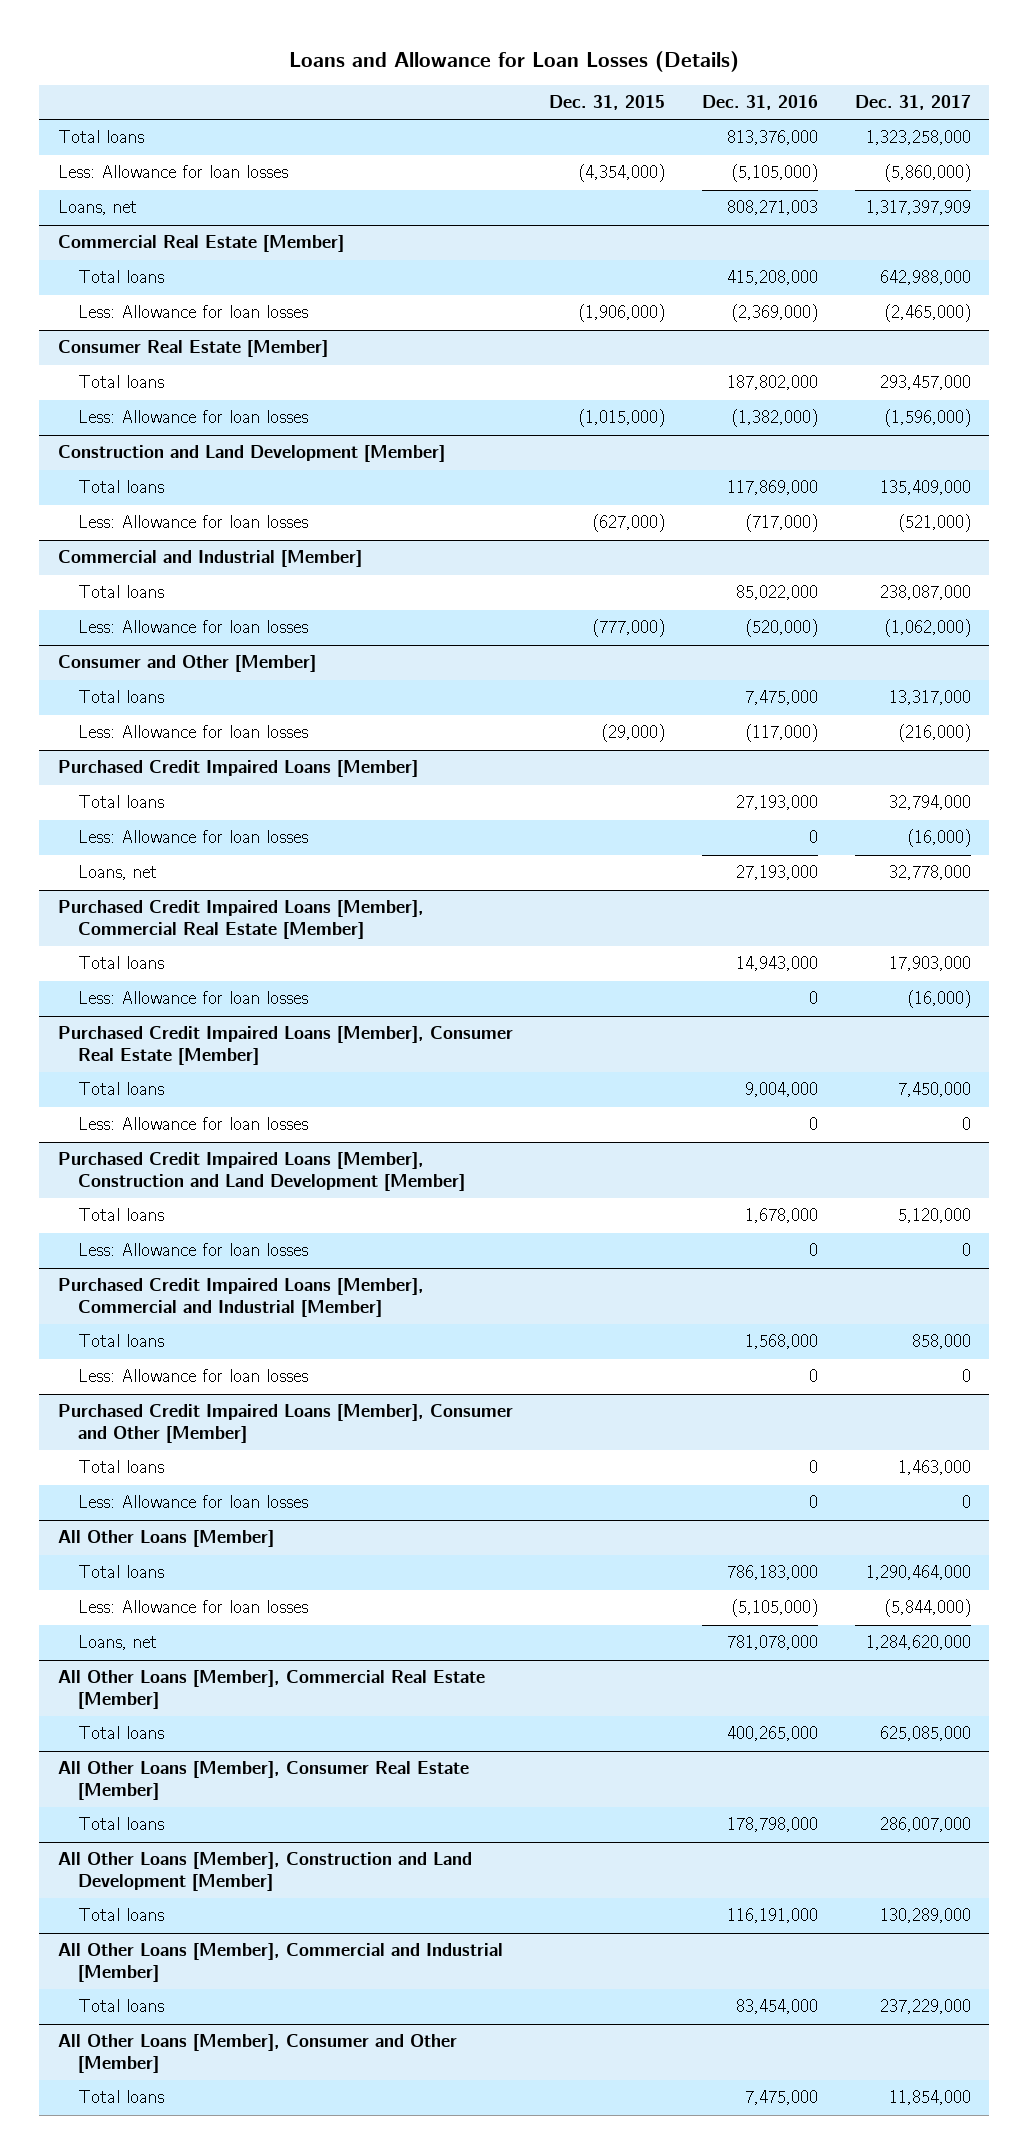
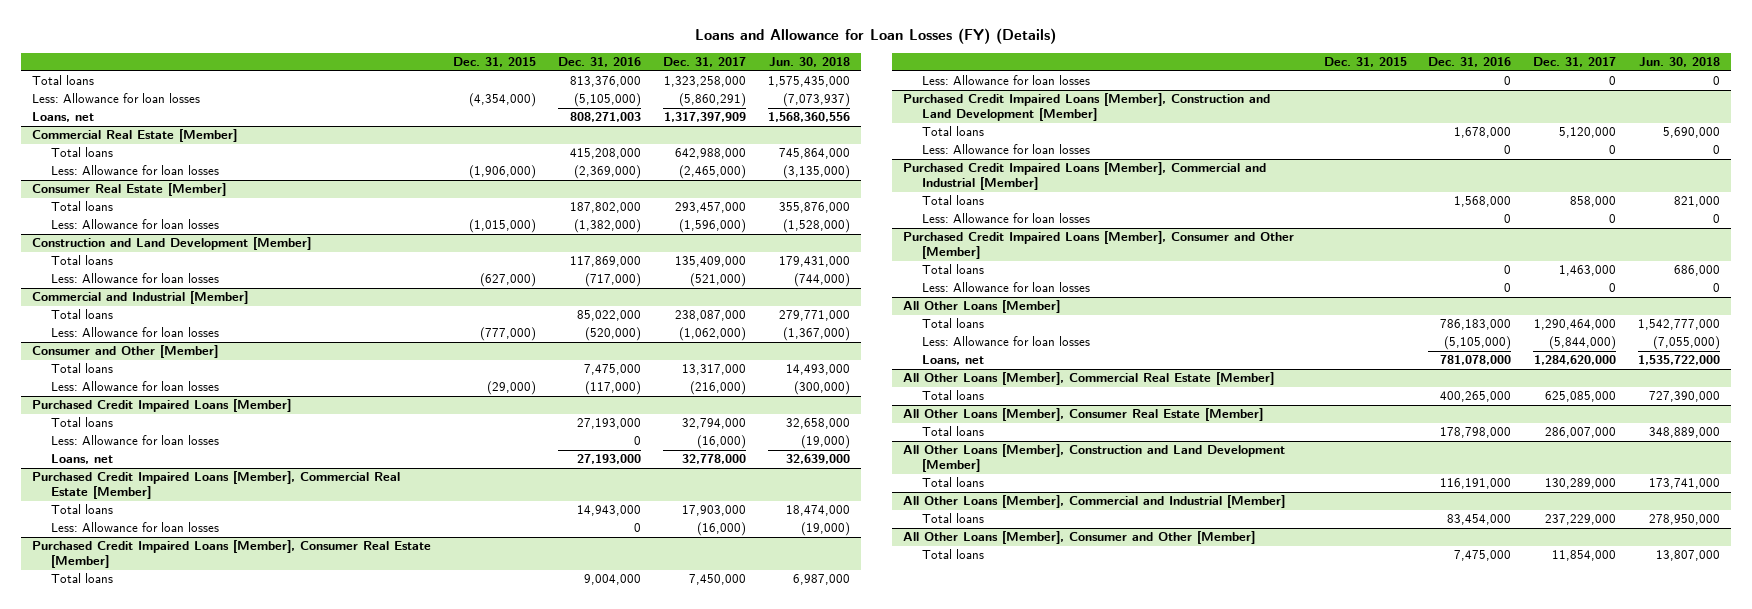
- Loans and Allowance for Loan Losses (Details)
+ Loans and Allowance for Loan Losses (FY) (Details)
- | Dec. 31, 2015 | Dec. 31, 2016 | Dec. 31, 2017
+ | Dec. 31, 2015 | Dec. 31, 2016 | Dec. 31, 2017 | Jun. 30, 2018
- Less: Allowance for loan losses | (4,354,000) | (5,105,000) | (5,860,000)
+ Less: Allowance for loan losses | (4,354,000) | (5,105,000) | (5,860,291) | (7,073,937)

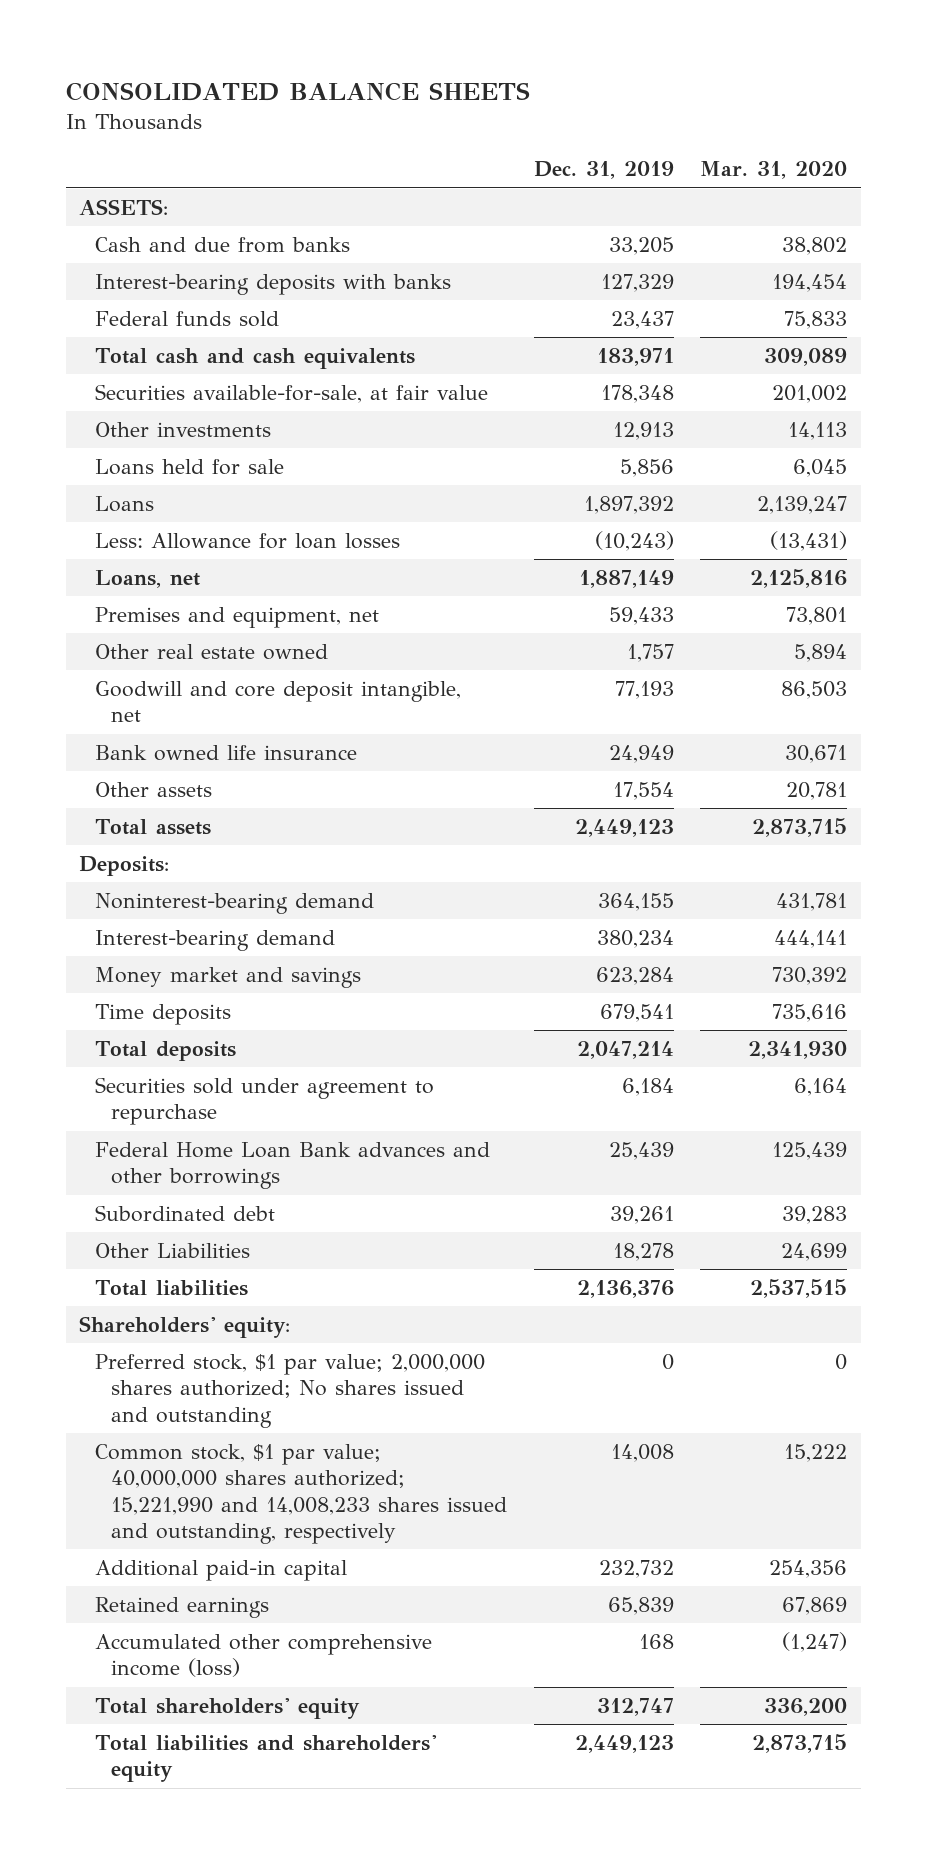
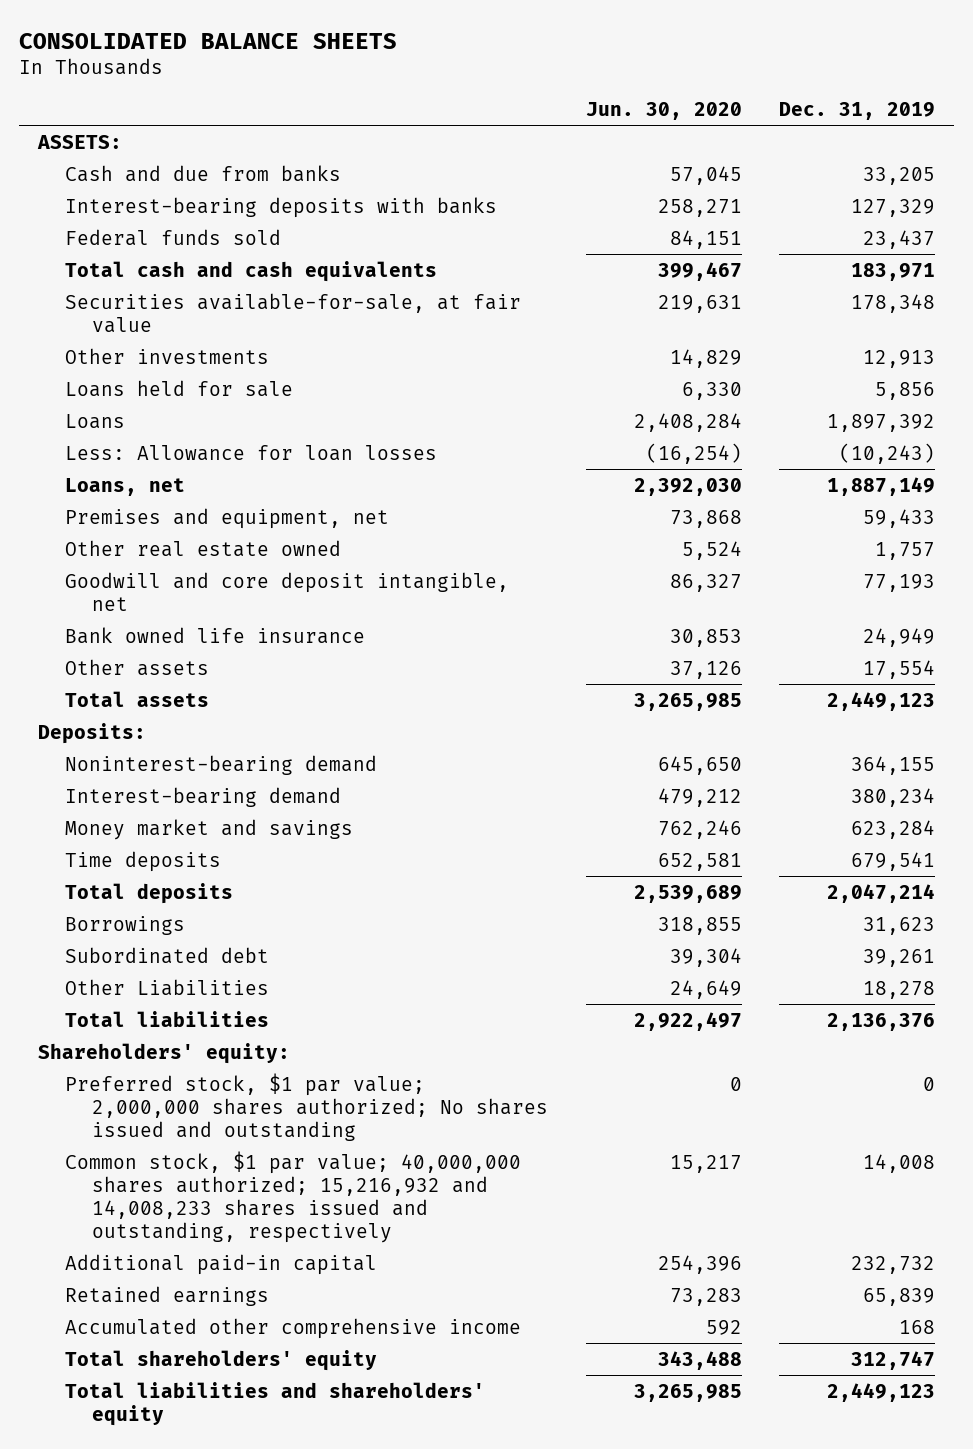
- | Dec. 31, 2019 | Mar. 31, 2020
+ | Jun. 30, 2020 | Dec. 31, 2019
- Securities sold under agreement to repurchase | 6,184 | 6,164
- Federal Home Loan Bank advances and other borrowings | 25,439 | 125,439
+ Borrowings | 318,855 | 31,623
- Common stock, $1 par value; 40,000,000 shares authorized; 15,221,990 and 14,008,233 shares issued and outstanding, respectively | 14,008 | 15,222
+ Common stock, $1 par value; 40,000,000 shares authorized; 15,216,932 and 14,008,233 shares issued and outstanding, respectively | 15,217 | 14,008
- Accumulated other comprehensive income (loss) | 168 | (1,247)
+ Accumulated other comprehensive income | 592 | 168

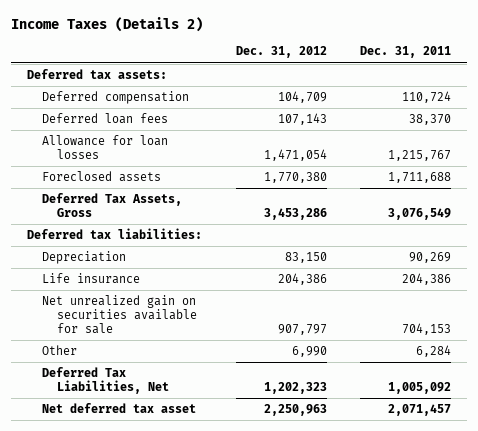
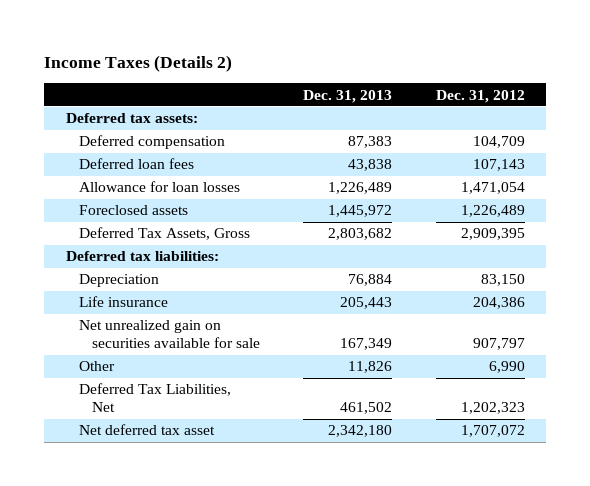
- | Dec. 31, 2012 | Dec. 31, 2011
+ | Dec. 31, 2013 | Dec. 31, 2012
- Foreclosed assets | 1,770,380 | 1,711,688
- Deferred Tax Assets, Gross | 3,453,286 | 3,076,549
+ Foreclosed assets | 1,445,972 | 1,226,489
+ Deferred Tax Assets, Gross | 2,803,682 | 2,909,395
- Net deferred tax asset | 2,250,963 | 2,071,457
+ Net deferred tax asset | 2,342,180 | 1,707,072

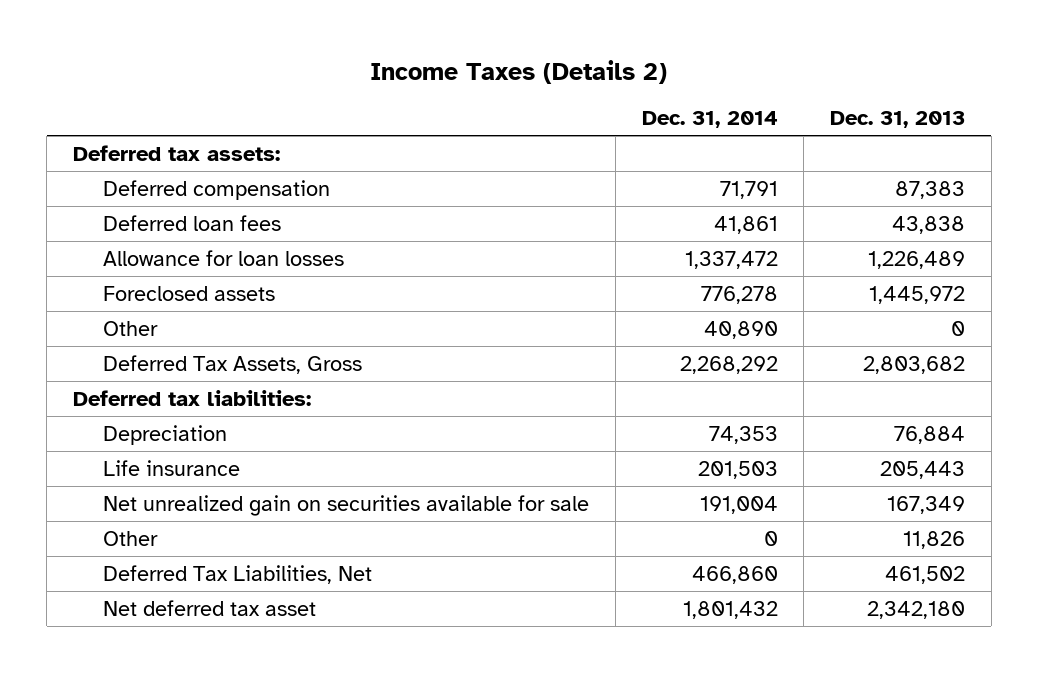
- | Dec. 31, 2013 | Dec. 31, 2012
+ | Dec. 31, 2014 | Dec. 31, 2013
+ Other | 40,890 | 0

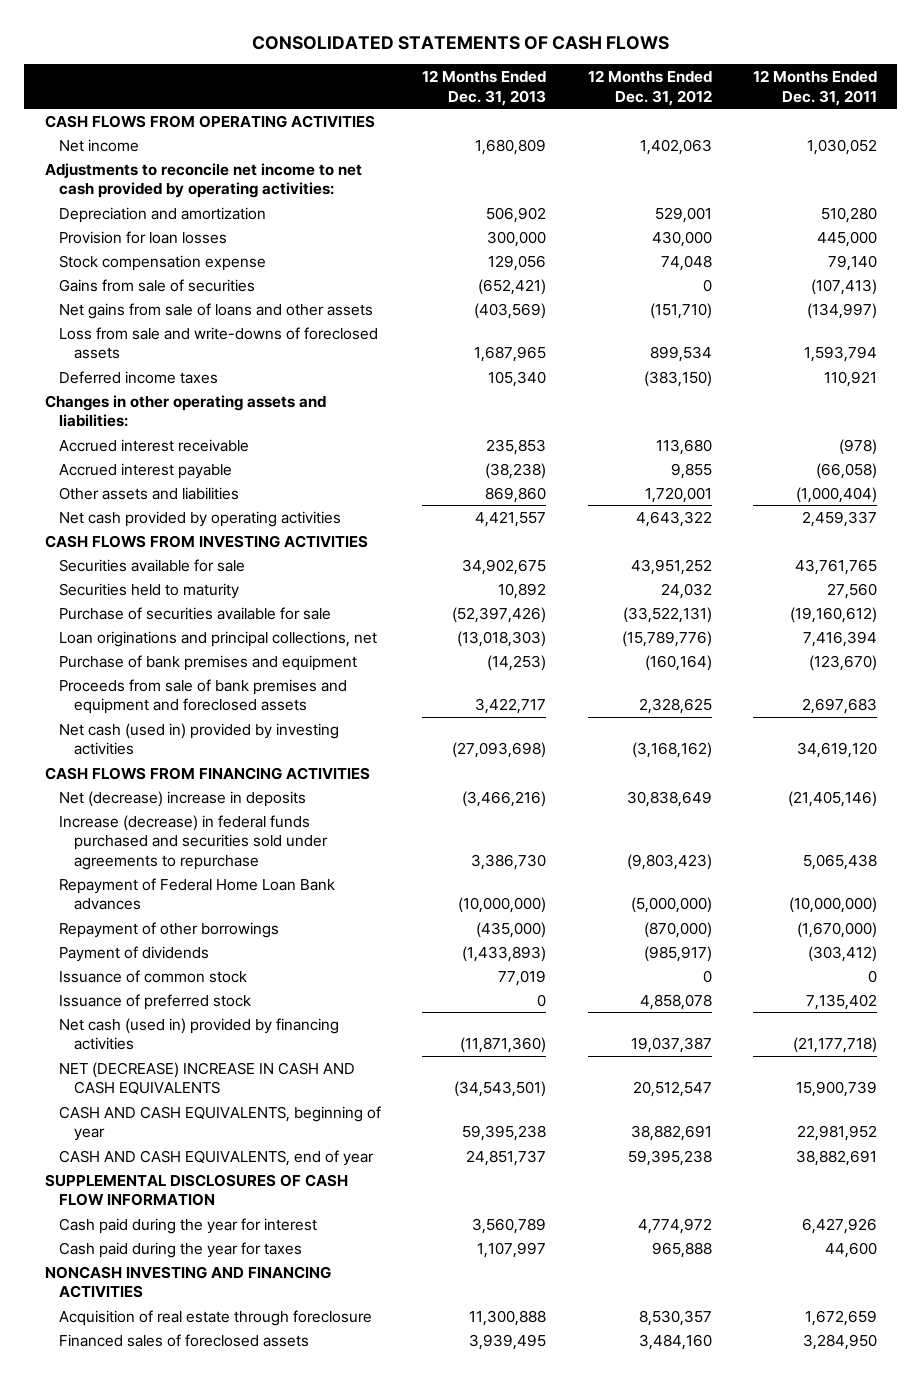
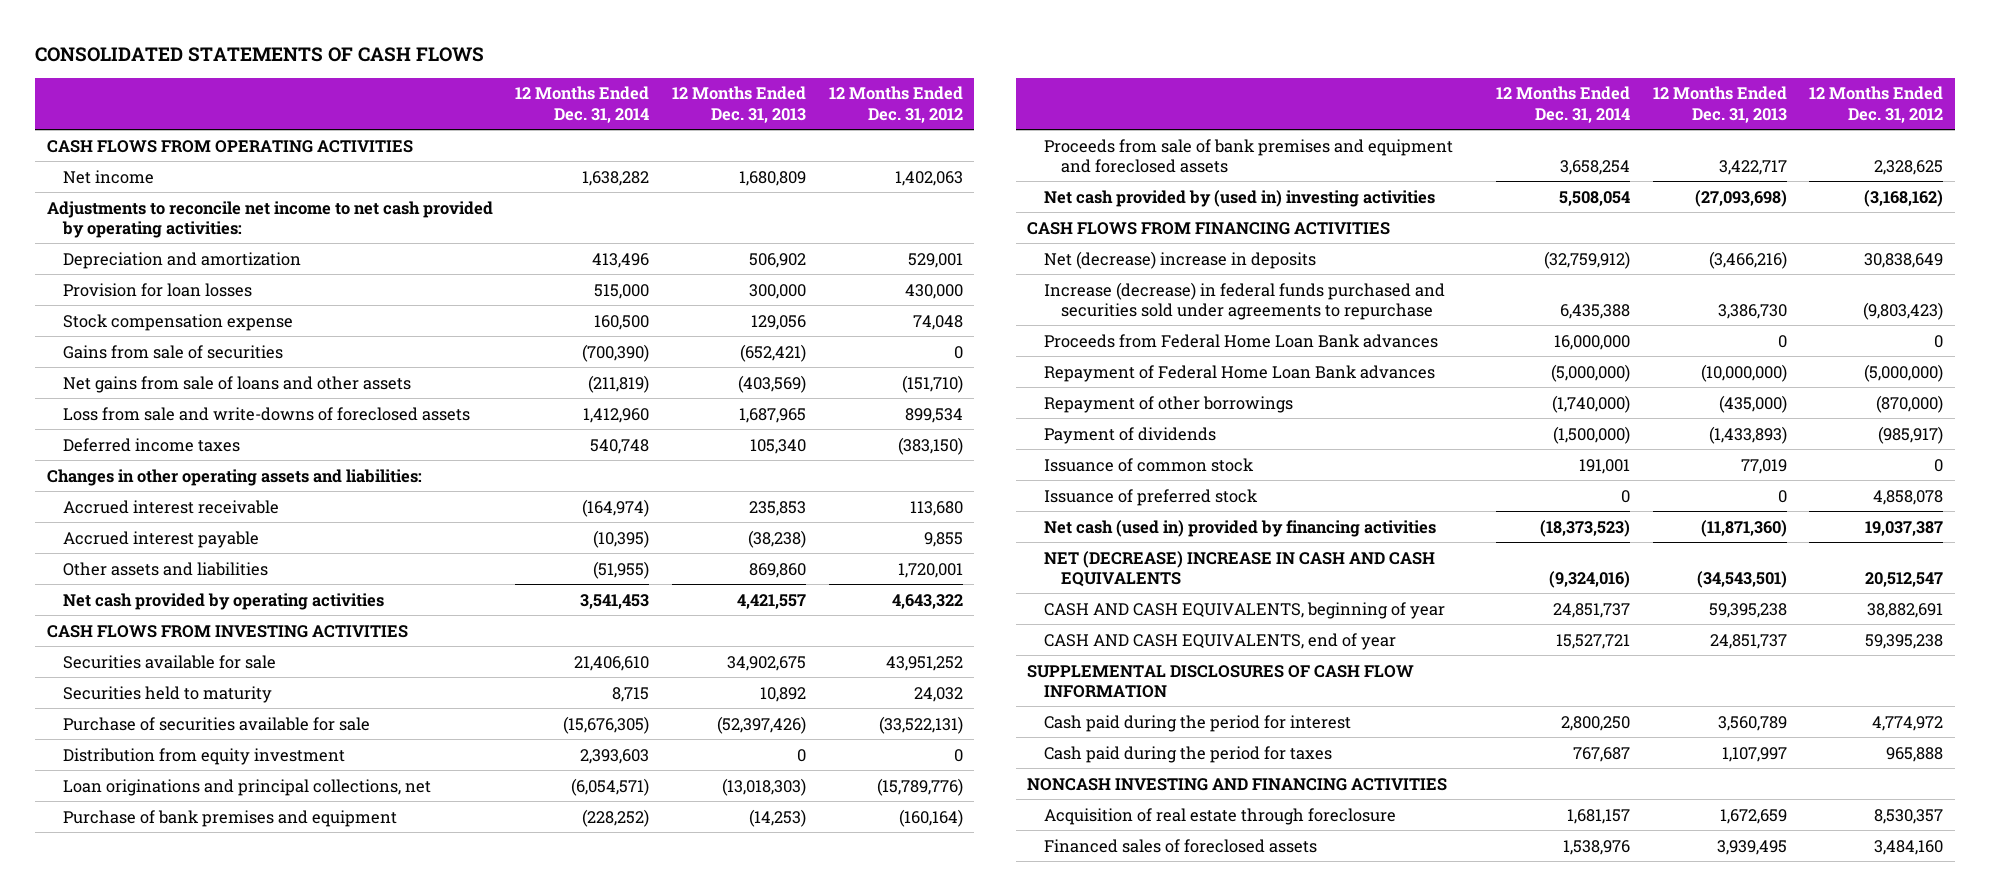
- | 12 Months Ended Dec. 31, 2013 | 12 Months Ended Dec. 31, 2012 | 12 Months Ended Dec. 31, 2011
+ | 12 Months Ended Dec. 31, 2014 | 12 Months Ended Dec. 31, 2013 | 12 Months Ended Dec. 31, 2012
+ Distribution from equity investment | 2,393,603 | 0 | 0
- Net cash (used in) provided by investing activities | (27,093,698) | (3,168,162) | 34,619,120
+ Net cash provided by (used in) investing activities | 5,508,054 | (27,093,698) | (3,168,162)
+ Proceeds from Federal Home Loan Bank advances | 16,000,000 | 0 | 0
- Cash paid during the year for interest | 3,560,789 | 4,774,972 | 6,427,926
- Cash paid during the year for taxes | 1,107,997 | 965,888 | 44,600
+ Cash paid during the period for interest | 2,800,250 | 3,560,789 | 4,774,972
+ Cash paid during the period for taxes | 767,687 | 1,107,997 | 965,888
- Acquisition of real estate through foreclosure | 11,300,888 | 8,530,357 | 1,672,659
+ Acquisition of real estate through foreclosure | 1,681,157 | 1,672,659 | 8,530,357

